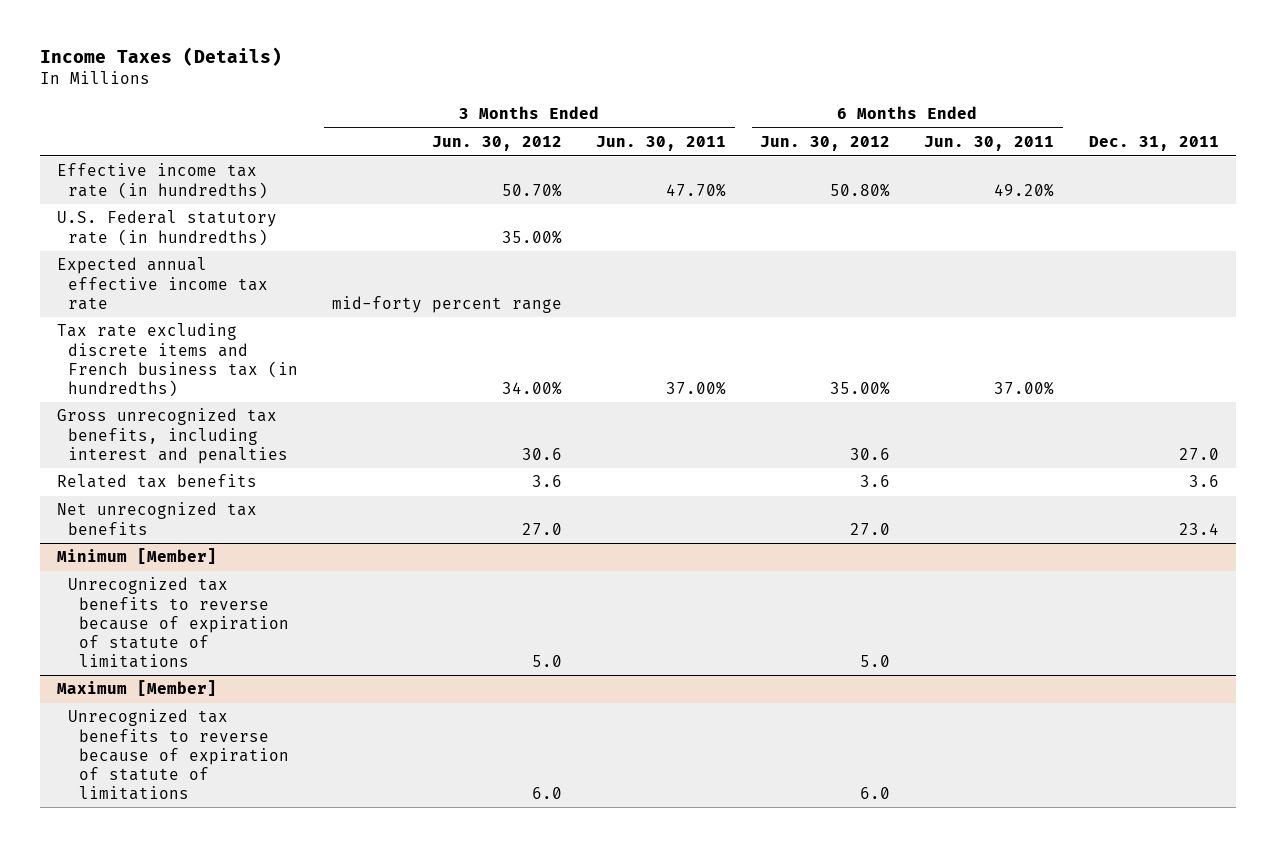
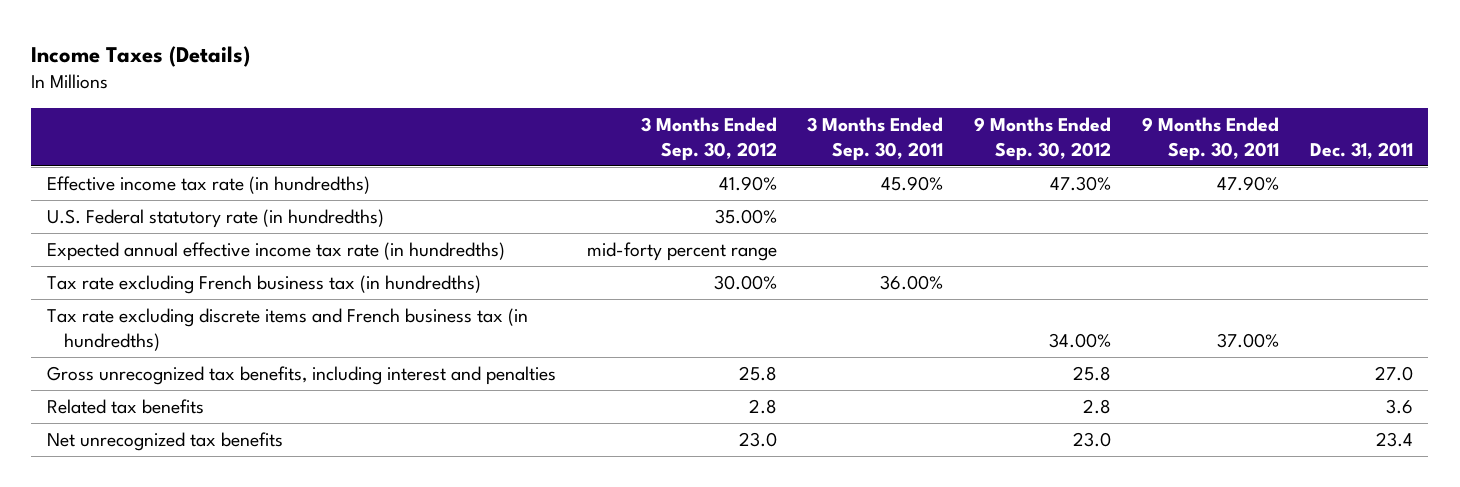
- | 3 Months Ended Jun. 30, 2012 | 3 Months Ended Jun. 30, 2011 | 6 Months Ended Jun. 30, 2012 | 6 Months Ended Jun. 30, 2011 | Dec. 31, 2011
+ | 3 Months Ended Sep. 30, 2012 | 3 Months Ended Sep. 30, 2011 | 9 Months Ended Sep. 30, 2012 | 9 Months Ended Sep. 30, 2011 | Dec. 31, 2011
- Expected annual effective income tax rate | mid-forty percent range | | | |
+ Expected annual effective income tax rate (in hundredths) | mid-forty percent range | | | |
+ Tax rate excluding French business tax (in hundredths) | 30.00% | 36.00% | | |
- Minimum [Member]
- Unrecognized tax benefits to reverse because of expiration of statute of limitations | 5.0 | | 5.0 | |
- Maximum [Member]
- Unrecognized tax benefits to reverse because of expiration of statute of limitations | 6.0 | | 6.0 | |

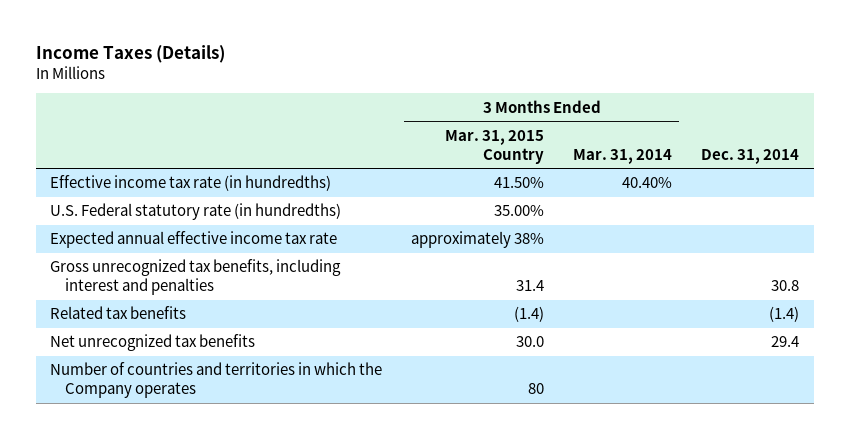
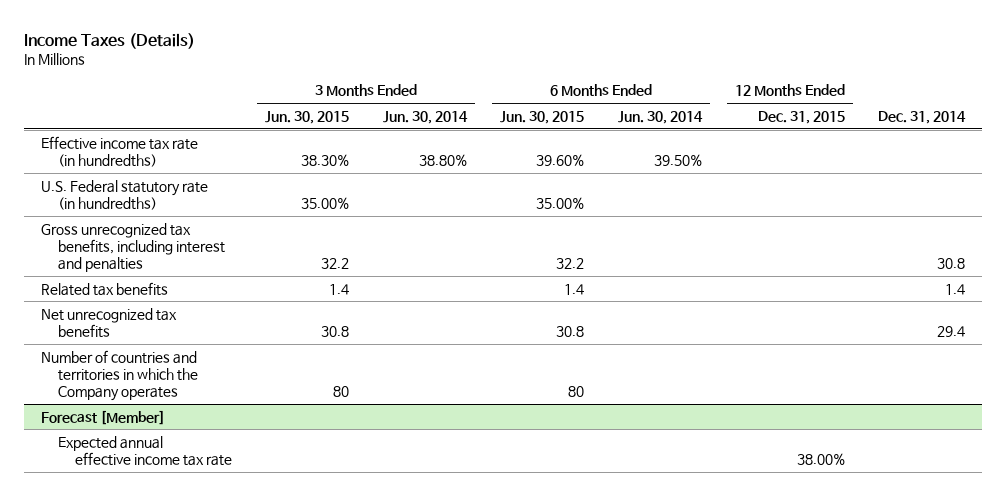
- | 3 Months Ended Mar. 31, 2015 Country | 3 Months Ended Mar. 31, 2014 | Dec. 31, 2014
+ | 3 Months Ended Jun. 30, 2015 | 3 Months Ended Jun. 30, 2014 | 6 Months Ended Jun. 30, 2015 | 6 Months Ended Jun. 30, 2014 | 12 Months Ended Dec. 31, 2015 | Dec. 31, 2014
- Expected annual effective income tax rate | approximately 38% | |
- Related tax benefits | (1.4) | | (1.4)
+ Related tax benefits | 1.4 | | 1.4 | | | 1.4
+ Forecast [Member]
+ Expected annual effective income tax rate | | | | | 38.00% |

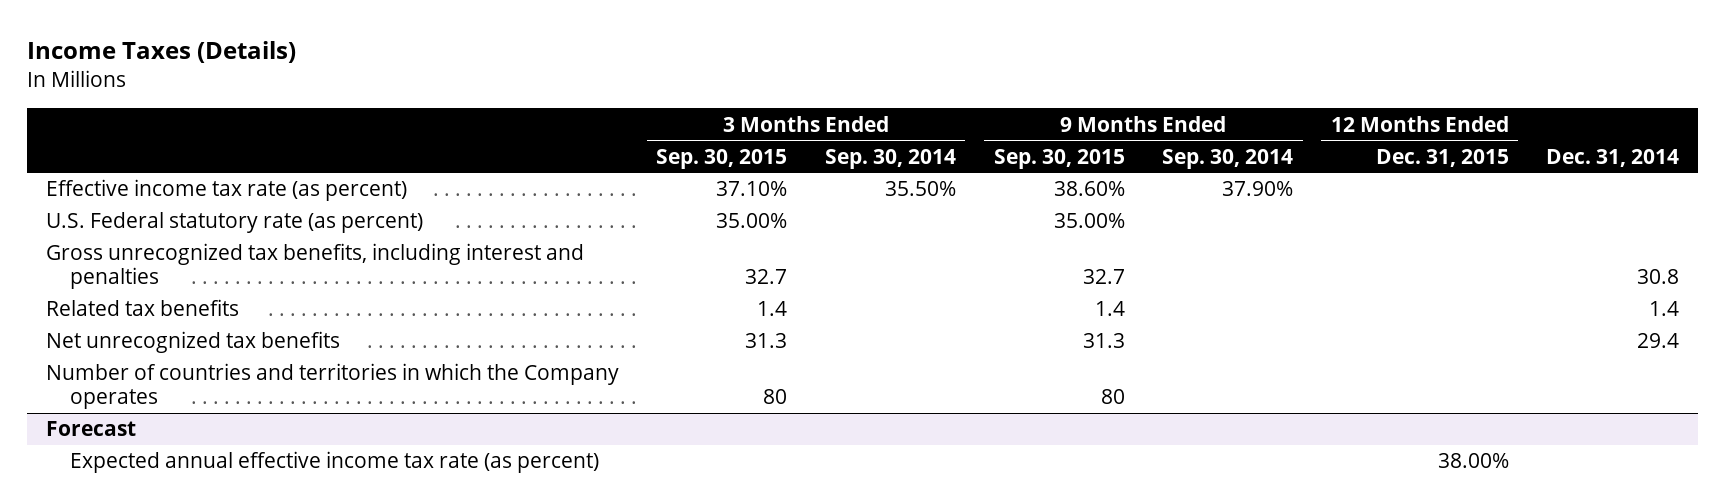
- | 3 Months Ended Jun. 30, 2015 | 3 Months Ended Jun. 30, 2014 | 6 Months Ended Jun. 30, 2015 | 6 Months Ended Jun. 30, 2014 | 12 Months Ended Dec. 31, 2015 | Dec. 31, 2014
+ | 3 Months Ended Sep. 30, 2015 | 3 Months Ended Sep. 30, 2014 | 9 Months Ended Sep. 30, 2015 | 9 Months Ended Sep. 30, 2014 | 12 Months Ended Dec. 31, 2015 | Dec. 31, 2014
- Effective income tax rate (in hundredths) | 38.30% | 38.80% | 39.60% | 39.50% | |
- U.S. Federal statutory rate (in hundredths) | 35.00% | | 35.00% | | |
+ Effective income tax rate (as percent) | 37.10% | 35.50% | 38.60% | 37.90% | |
+ U.S. Federal statutory rate (as percent) | 35.00% | | 35.00% | | |
- Forecast [Member]
- Expected annual effective income tax rate | | | | | 38.00% |
+ Forecast
+ Expected annual effective income tax rate (as percent) | | | | | 38.00% |

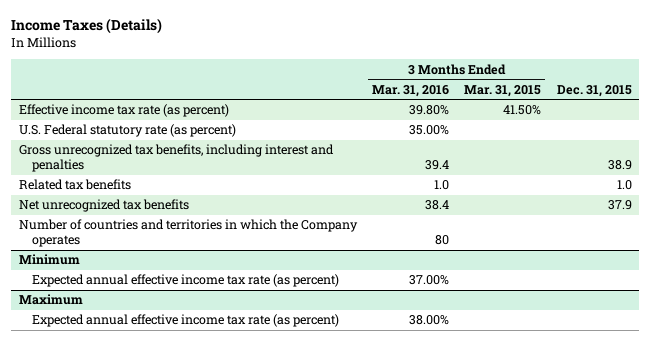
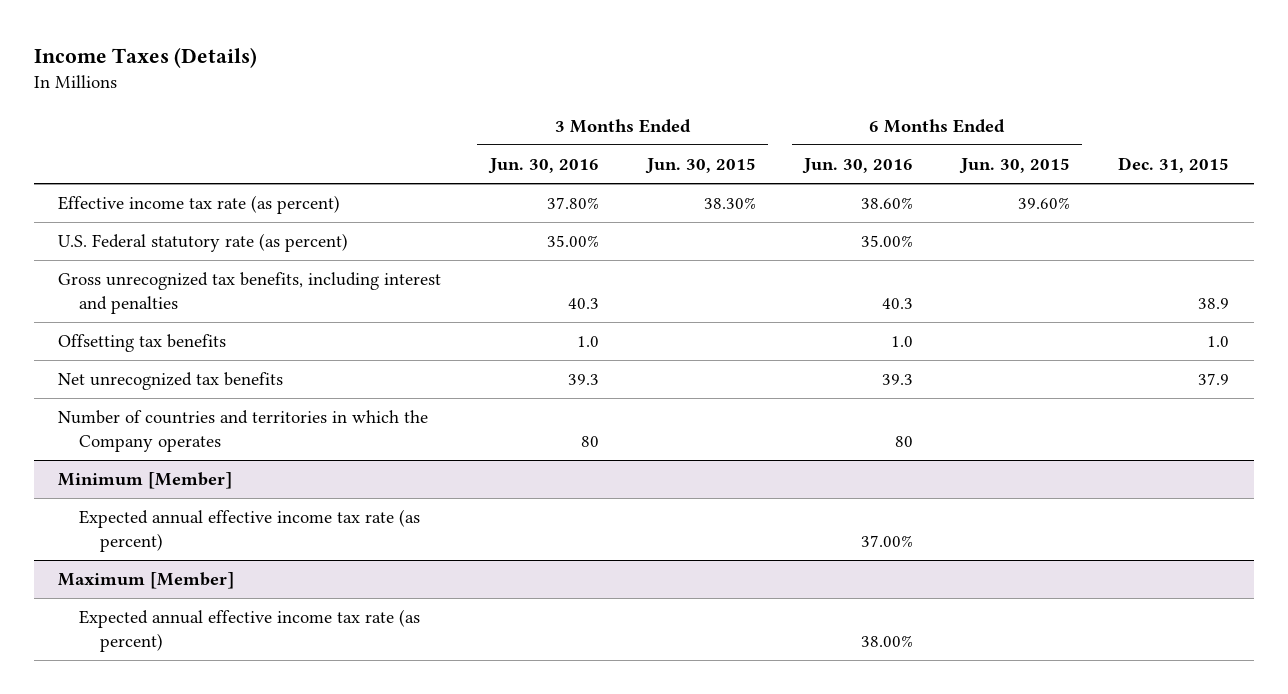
- | 3 Months Ended Mar. 31, 2016 | 3 Months Ended Mar. 31, 2015 | Dec. 31, 2015
+ | 3 Months Ended Jun. 30, 2016 | 3 Months Ended Jun. 30, 2015 | 6 Months Ended Jun. 30, 2016 | 6 Months Ended Jun. 30, 2015 | Dec. 31, 2015
- Related tax benefits | 1.0 | | 1.0
+ Offsetting tax benefits | 1.0 | | 1.0 | | 1.0
- Minimum
+ Minimum [Member]
- Maximum
+ Maximum [Member]

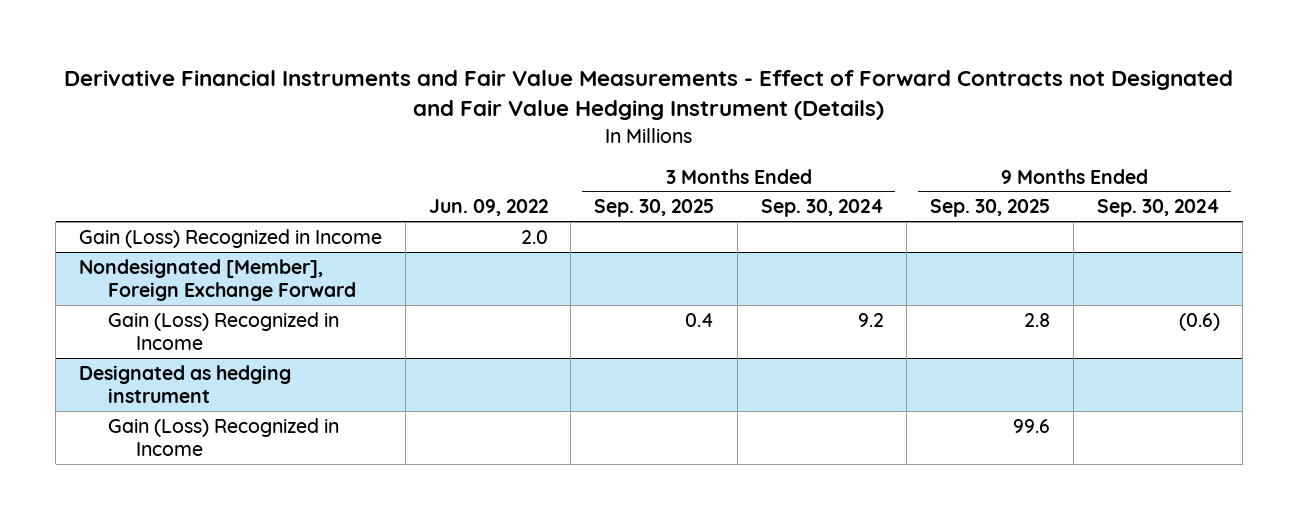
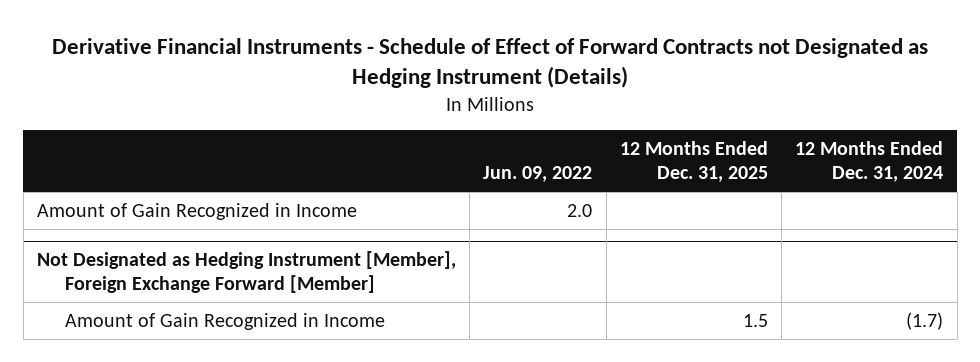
- Derivative Financial Instruments and Fair Value Measurements - Effect of Forward Contracts not Designated and Fair Value Hedging Instrument (Details)
+ Derivative Financial Instruments - Schedule of Effect of Forward Contracts not Designated as Hedging Instrument (Details)
- | Jun. 09, 2022 | 3 Months Ended Sep. 30, 2025 | 3 Months Ended Sep. 30, 2024 | 9 Months Ended Sep. 30, 2025 | 9 Months Ended Sep. 30, 2024
+ | Jun. 09, 2022 | 12 Months Ended Dec. 31, 2025 | 12 Months Ended Dec. 31, 2024
- Gain (Loss) Recognized in Income | 2.0 | | | |
- Nondesignated [Member], Foreign Exchange Forward
- Gain (Loss) Recognized in Income | | 0.4 | 9.2 | 2.8 | (0.6)
- Designated as hedging instrument
- Gain (Loss) Recognized in Income | | | | 99.6 |
+ Amount of Gain Recognized in Income | 2.0 | |
+ Not Designated as Hedging Instrument [Member], Foreign Exchange Forward [Member]
+ Amount of Gain Recognized in Income | | 1.5 | (1.7)

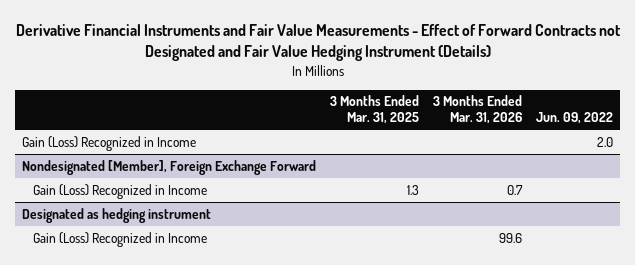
- Derivative Financial Instruments - Schedule of Effect of Forward Contracts not Designated as Hedging Instrument (Details)
+ Derivative Financial Instruments and Fair Value Measurements - Effect of Forward Contracts not Designated and Fair Value Hedging Instrument (Details)
- | Jun. 09, 2022 | 12 Months Ended Dec. 31, 2025 | 12 Months Ended Dec. 31, 2024
+ | 3 Months Ended Mar. 31, 2025 | 3 Months Ended Mar. 31, 2026 | Jun. 09, 2022
- Amount of Gain Recognized in Income | 2.0 | |
- Not Designated as Hedging Instrument [Member], Foreign Exchange Forward [Member]
- Amount of Gain Recognized in Income | | 1.5 | (1.7)
+ Gain (Loss) Recognized in Income | | | 2.0
+ Nondesignated [Member], Foreign Exchange Forward
+ Gain (Loss) Recognized in Income | 1.3 | 0.7 |
+ Designated as hedging instrument
+ Gain (Loss) Recognized in Income | | 99.6 |

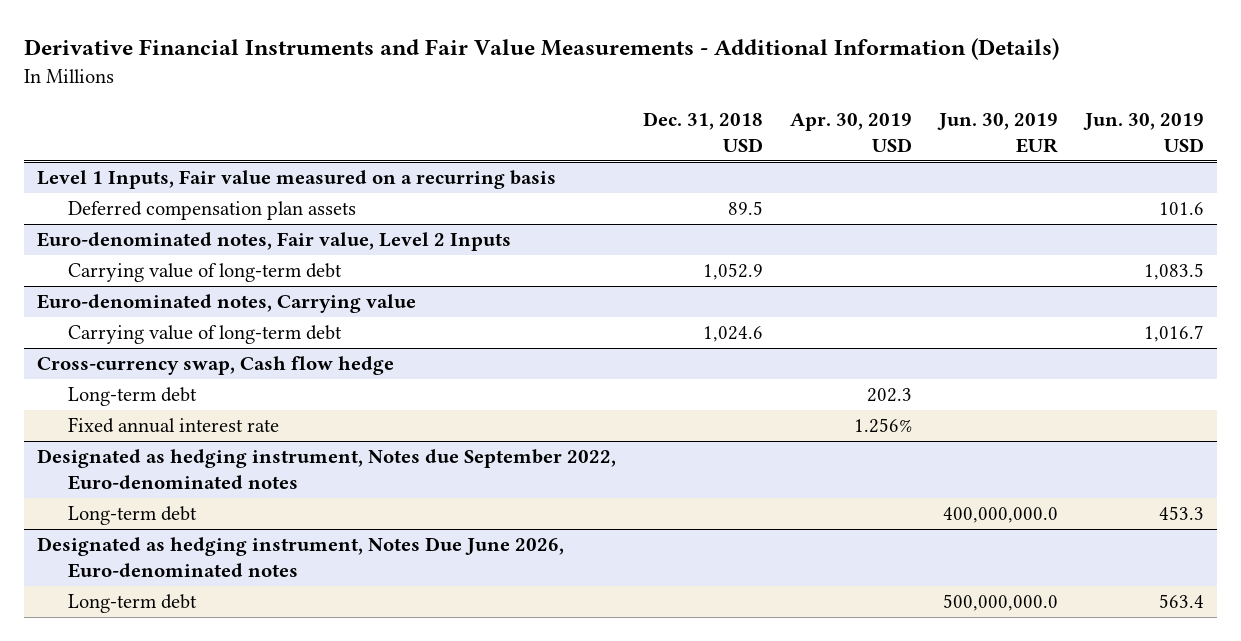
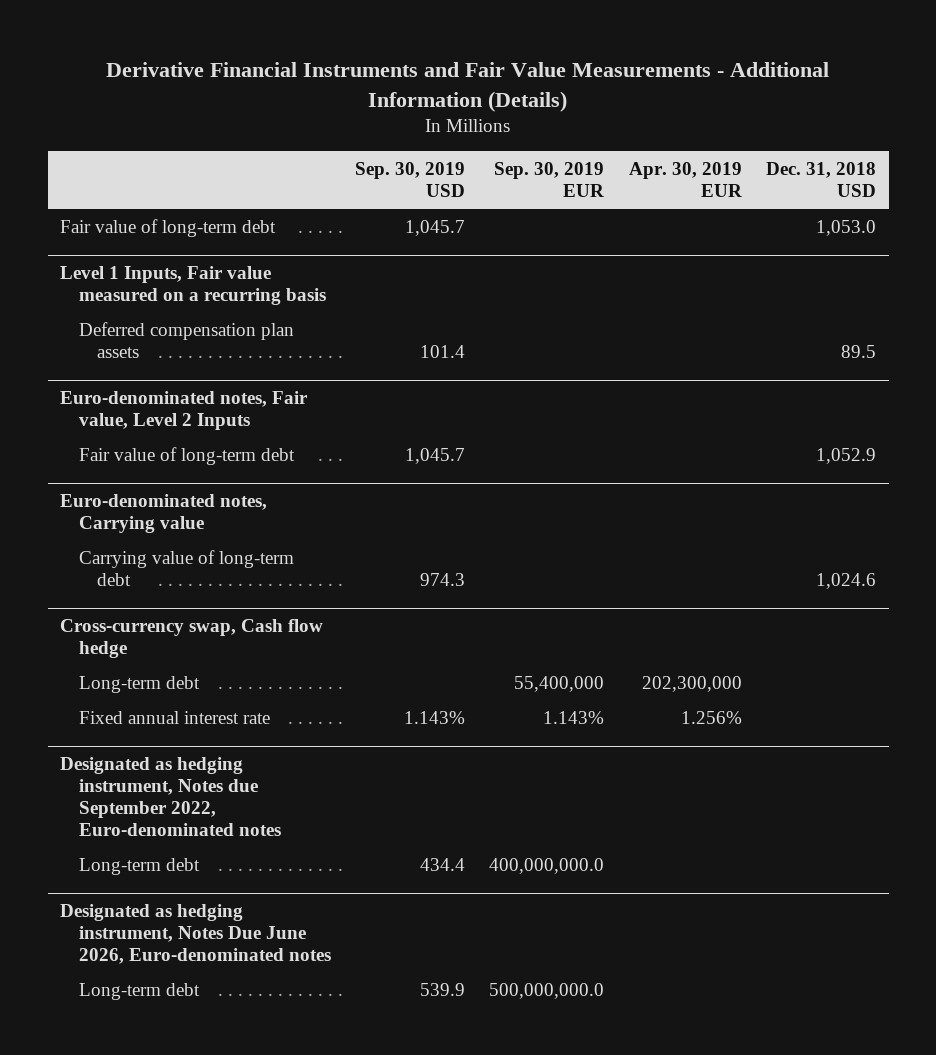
- | Dec. 31, 2018 USD | Apr. 30, 2019 USD | Jun. 30, 2019 EUR | Jun. 30, 2019 USD
+ | Sep. 30, 2019 USD | Sep. 30, 2019 EUR | Apr. 30, 2019 EUR | Dec. 31, 2018 USD
+ Fair value of long-term debt | 1,045.7 | | | 1,053.0
@ Euro-denominated notes, Fair value, Level 2 Inputs
- Carrying value of long-term debt | 1,052.9 | | | 1,083.5
+ Fair value of long-term debt | 1,045.7 | | | 1,052.9

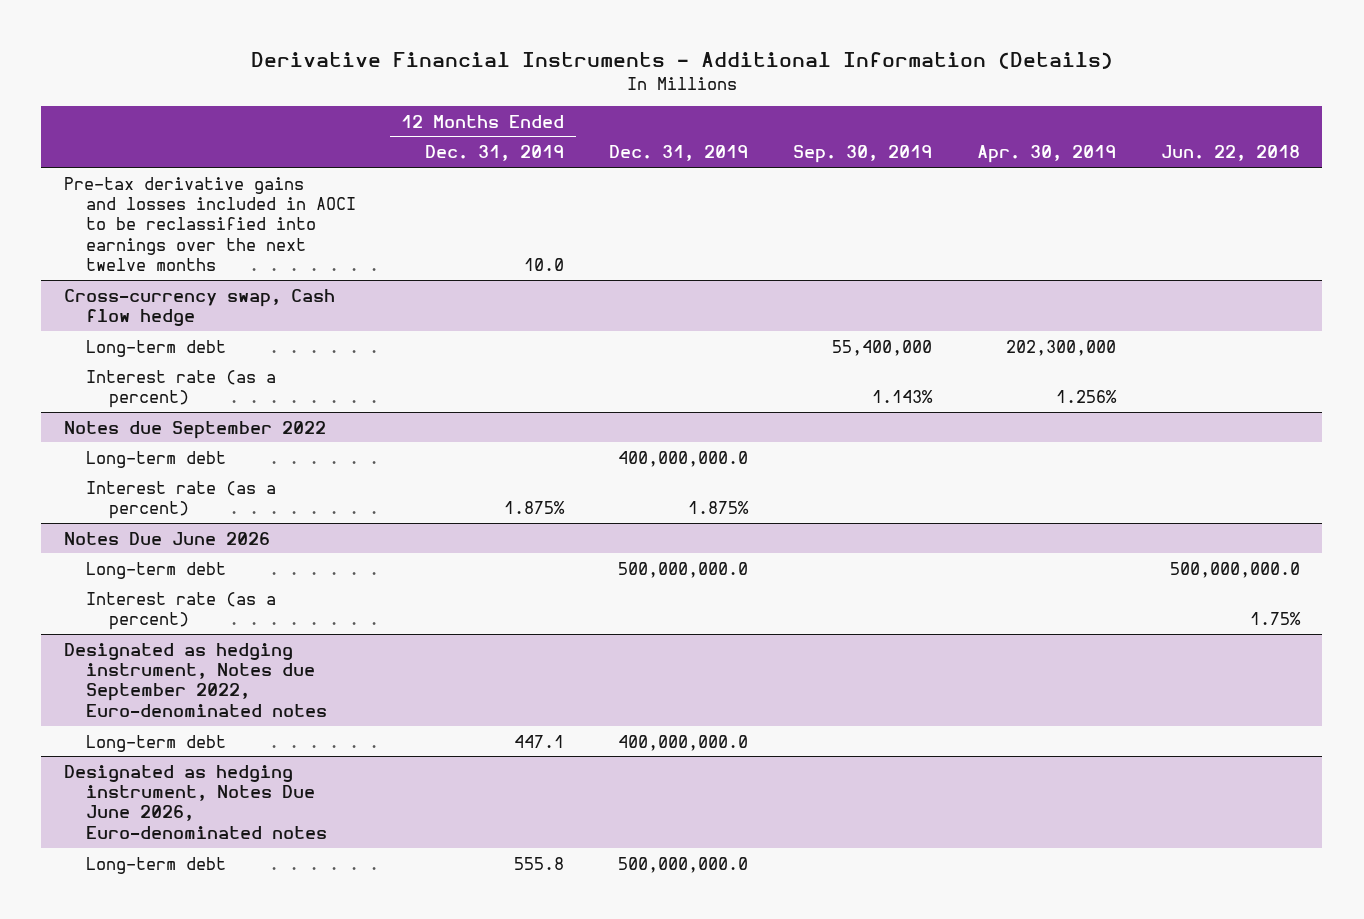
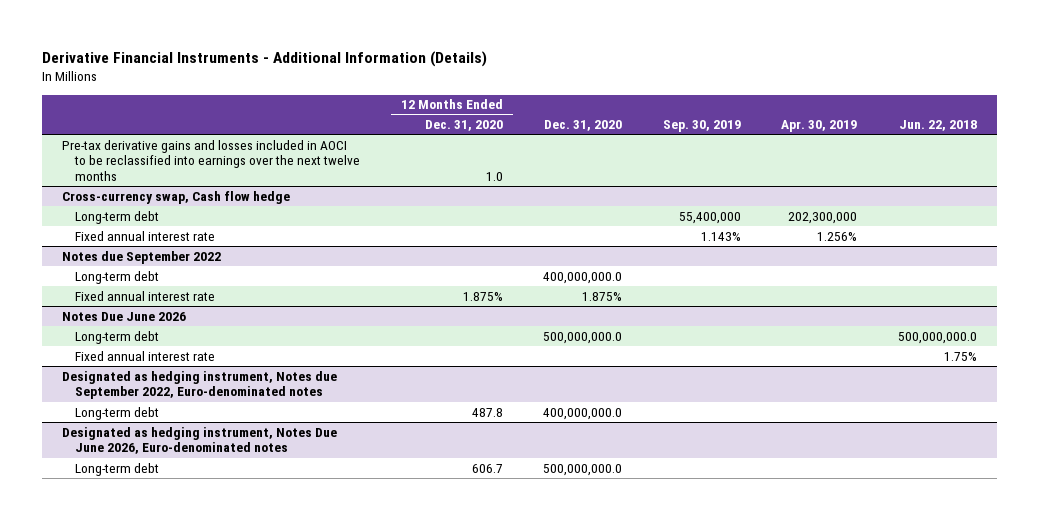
- | 12 Months Ended Dec. 31, 2019 | Dec. 31, 2019 | Sep. 30, 2019 | Apr. 30, 2019 | Jun. 22, 2018
+ | 12 Months Ended Dec. 31, 2020 | Dec. 31, 2020 | Sep. 30, 2019 | Apr. 30, 2019 | Jun. 22, 2018
@ Cross-currency swap, Cash flow hedge
- Interest rate (as a percent) | | | 1.143% | 1.256% |
+ Fixed annual interest rate | | | 1.143% | 1.256% |
@ Notes due September 2022
- Interest rate (as a percent) | 1.875% | 1.875% | | |
+ Fixed annual interest rate | 1.875% | 1.875% | | |
@ Notes Due June 2026
- Interest rate (as a percent) | | | | | 1.75%
+ Fixed annual interest rate | | | | | 1.75%

